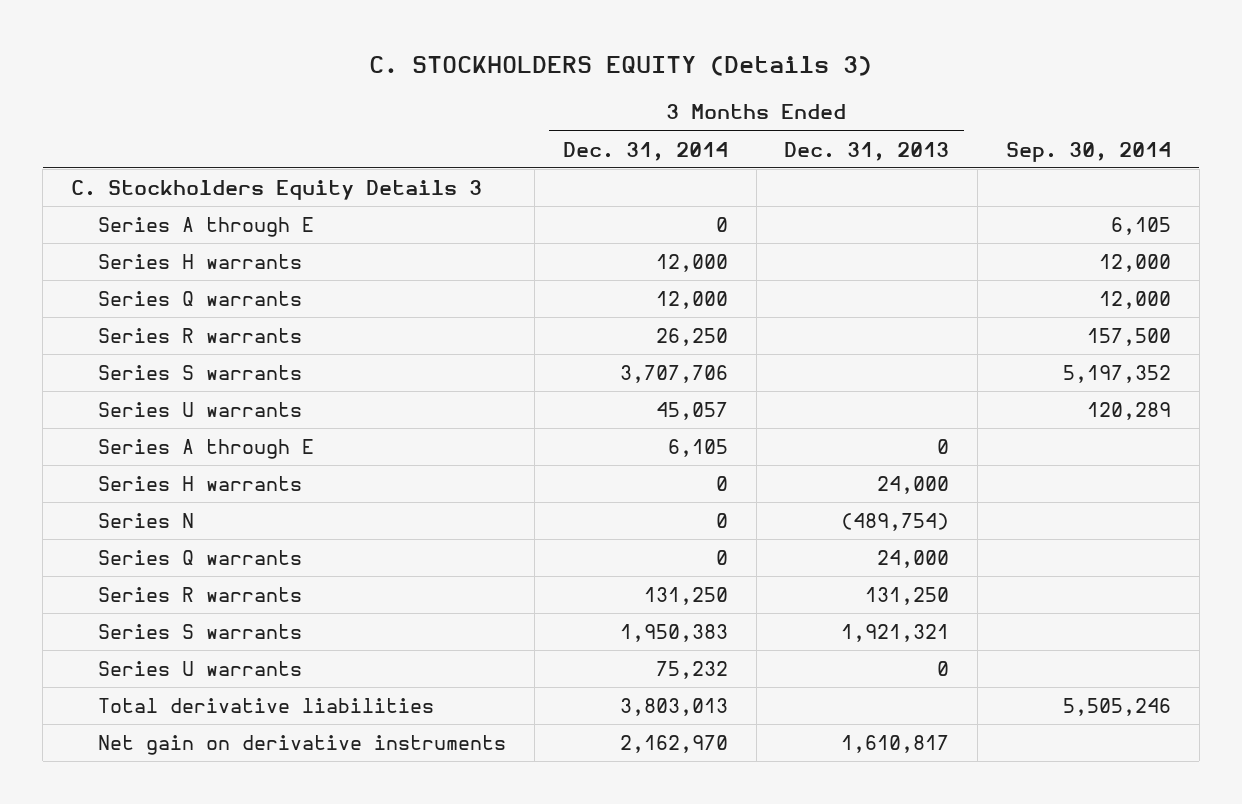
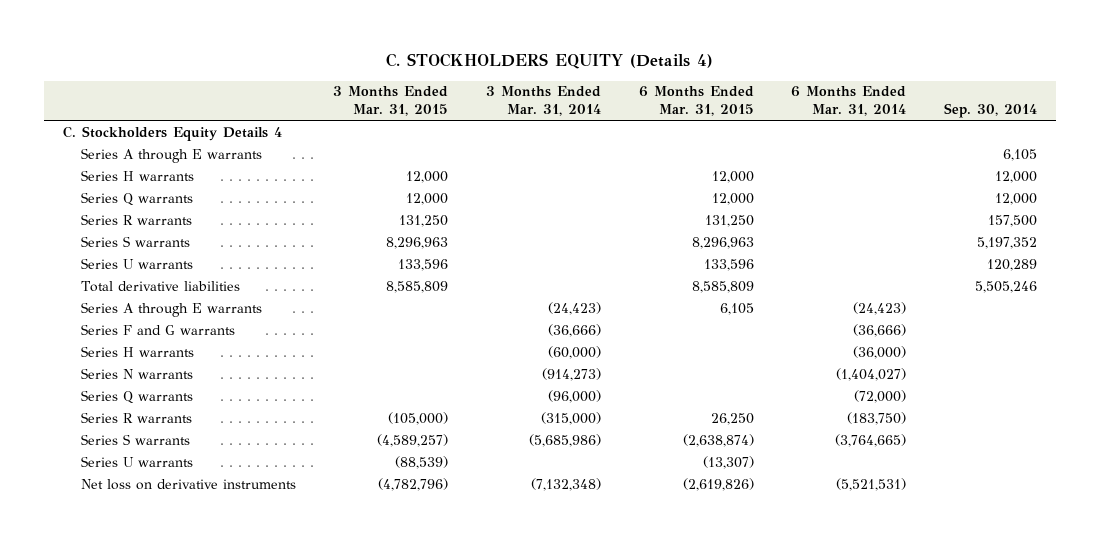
- C. STOCKHOLDERS EQUITY (Details 3)
+ C. STOCKHOLDERS EQUITY (Details 4)
- | 3 Months Ended Dec. 31, 2014 | 3 Months Ended Dec. 31, 2013 | Sep. 30, 2014
+ | 3 Months Ended Mar. 31, 2015 | 3 Months Ended Mar. 31, 2014 | 6 Months Ended Mar. 31, 2015 | 6 Months Ended Mar. 31, 2014 | Sep. 30, 2014
- C. Stockholders Equity Details 3
- Series A through E | 0 | | 6,105
+ C. Stockholders Equity Details 4
+ Series A through E warrants | | | | | 6,105
- Series A through E | 6,105 | 0 |
moved up: Total derivative liabilities | 8,585,809 | | 8,585,809 | | 5,505,246
+ Series A through E warrants | | (24,423) | 6,105 | (24,423) |
+ Series F and G warrants | | (36,666) | | (36,666) |
- Series N | 0 | (489,754) |
+ Series N warrants | | (914,273) | | (1,404,027) |
- Net gain on derivative instruments | 2,162,970 | 1,610,817 |
+ Net loss on derivative instruments | (4,782,796) | (7,132,348) | (2,619,826) | (5,521,531) |

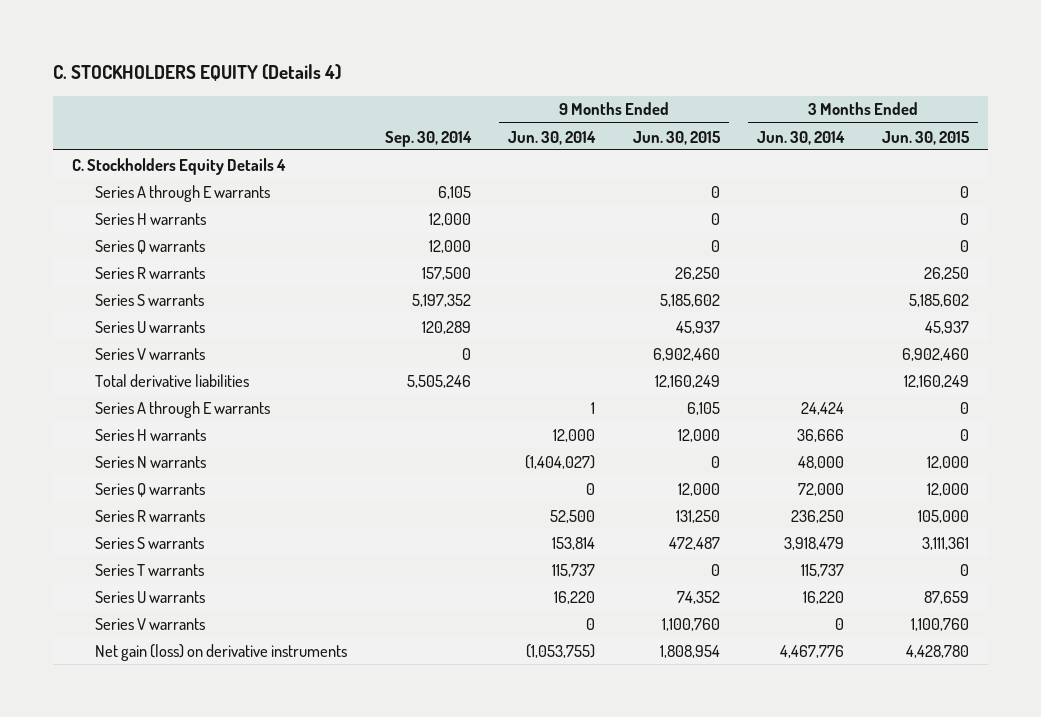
- | 3 Months Ended Mar. 31, 2015 | 3 Months Ended Mar. 31, 2014 | 6 Months Ended Mar. 31, 2015 | 6 Months Ended Mar. 31, 2014 | Sep. 30, 2014
+ | Sep. 30, 2014 | 9 Months Ended Jun. 30, 2014 | 9 Months Ended Jun. 30, 2015 | 3 Months Ended Jun. 30, 2014 | 3 Months Ended Jun. 30, 2015
+ Series V warrants | 0 | | 6,902,460 | | 6,902,460
- Series F and G warrants | | (36,666) | | (36,666) |
+ Series T warrants | | 115,737 | 0 | 115,737 | 0
- Net loss on derivative instruments | (4,782,796) | (7,132,348) | (2,619,826) | (5,521,531) |
+ Series V warrants | | 0 | 1,100,760 | 0 | 1,100,760
+ Net gain (loss) on derivative instruments | | (1,053,755) | 1,808,954 | 4,467,776 | 4,428,780

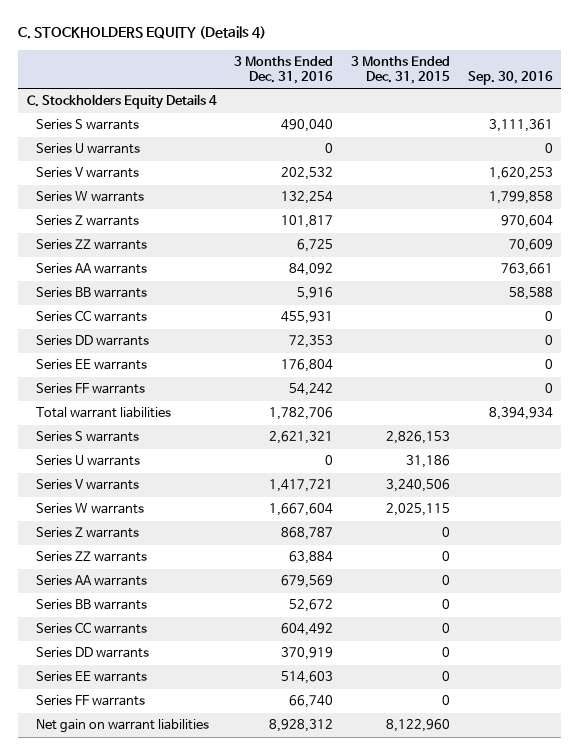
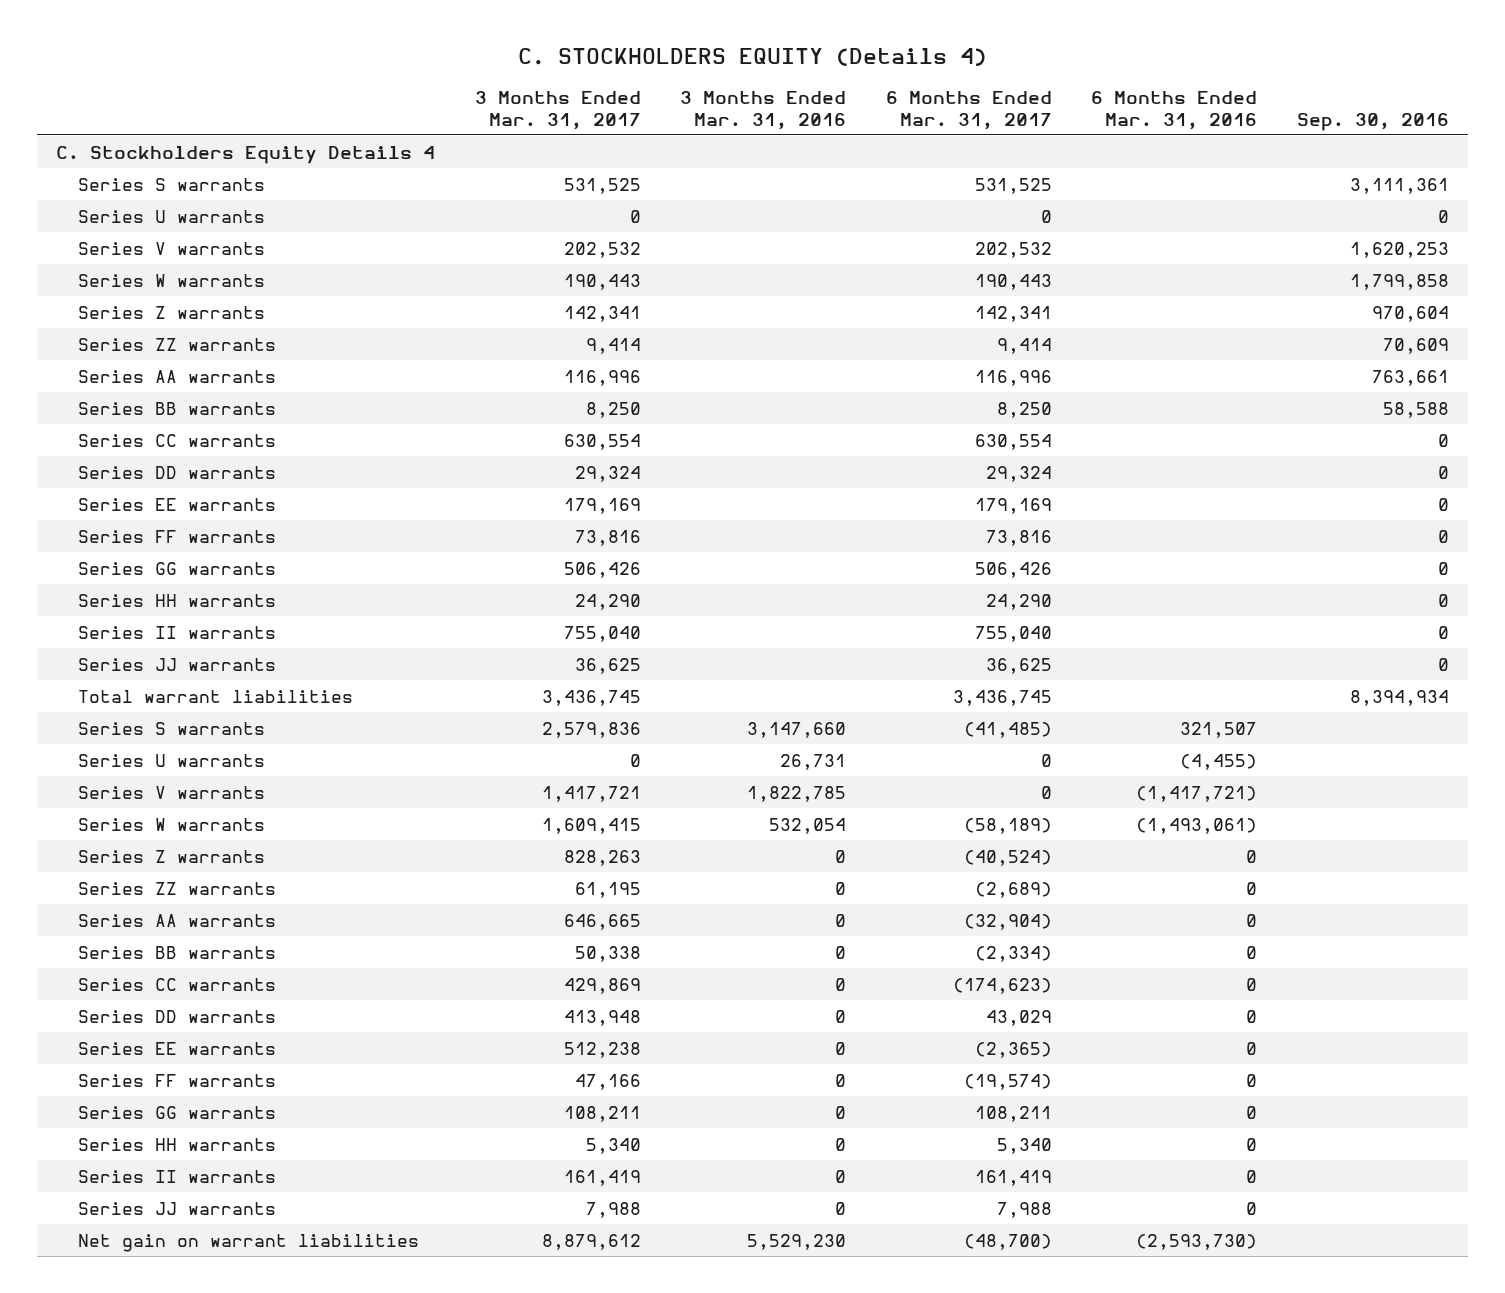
- | 3 Months Ended Dec. 31, 2016 | 3 Months Ended Dec. 31, 2015 | Sep. 30, 2016
+ | 3 Months Ended Mar. 31, 2017 | 3 Months Ended Mar. 31, 2016 | 6 Months Ended Mar. 31, 2017 | 6 Months Ended Mar. 31, 2016 | Sep. 30, 2016
+ Series GG warrants | 506,426 | | 506,426 | | 0
+ Series HH warrants | 24,290 | | 24,290 | | 0
+ Series II warrants | 755,040 | | 755,040 | | 0
+ Series JJ warrants | 36,625 | | 36,625 | | 0
+ Series GG warrants | 108,211 | 0 | 108,211 | 0 |
+ Series HH warrants | 5,340 | 0 | 5,340 | 0 |
+ Series II warrants | 161,419 | 0 | 161,419 | 0 |
+ Series JJ warrants | 7,988 | 0 | 7,988 | 0 |

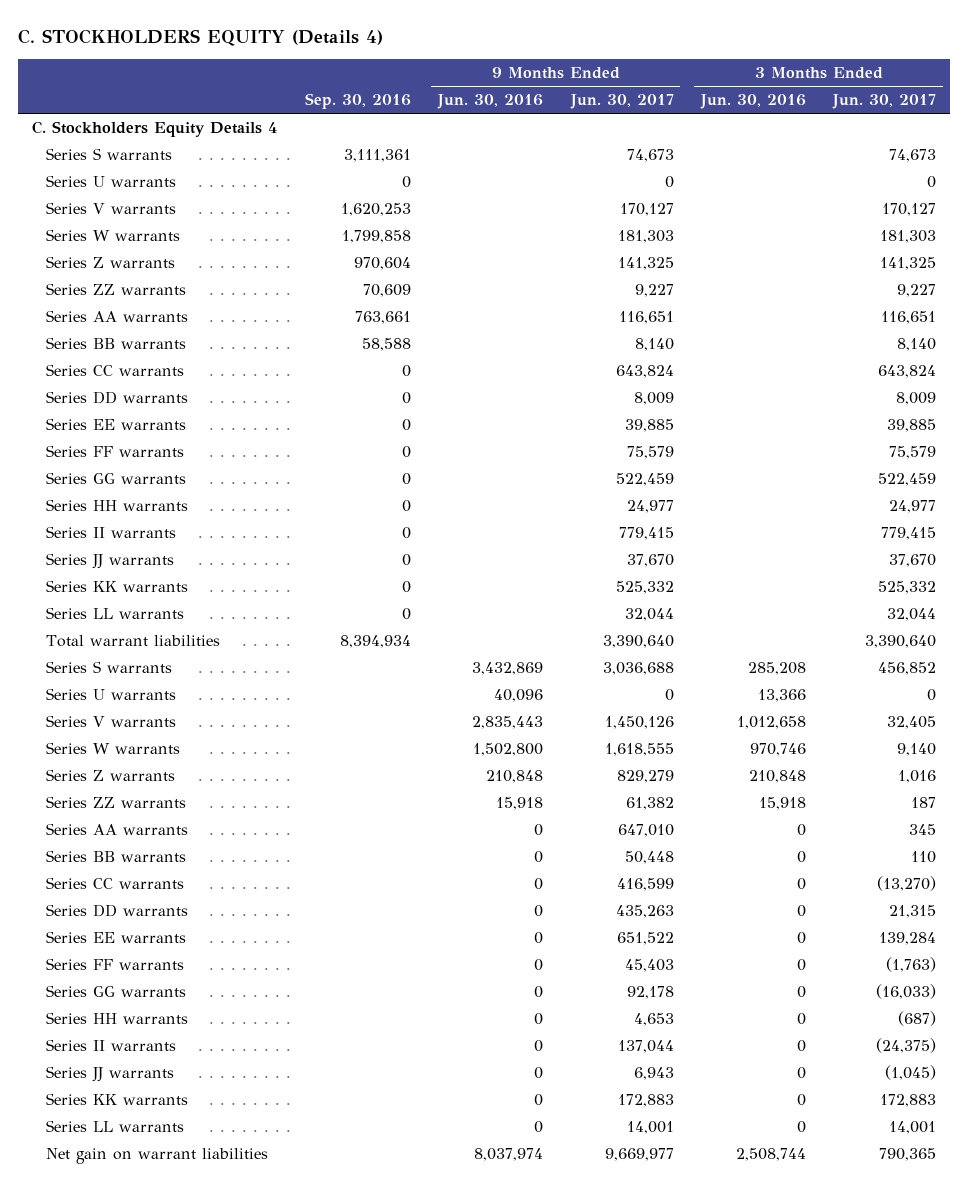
- | 3 Months Ended Mar. 31, 2017 | 3 Months Ended Mar. 31, 2016 | 6 Months Ended Mar. 31, 2017 | 6 Months Ended Mar. 31, 2016 | Sep. 30, 2016
+ | Sep. 30, 2016 | 9 Months Ended Jun. 30, 2016 | 9 Months Ended Jun. 30, 2017 | 3 Months Ended Jun. 30, 2016 | 3 Months Ended Jun. 30, 2017
+ Series KK warrants | 0 | | 525,332 | | 525,332
+ Series LL warrants | 0 | | 32,044 | | 32,044
+ Series KK warrants | | 0 | 172,883 | 0 | 172,883
+ Series LL warrants | | 0 | 14,001 | 0 | 14,001

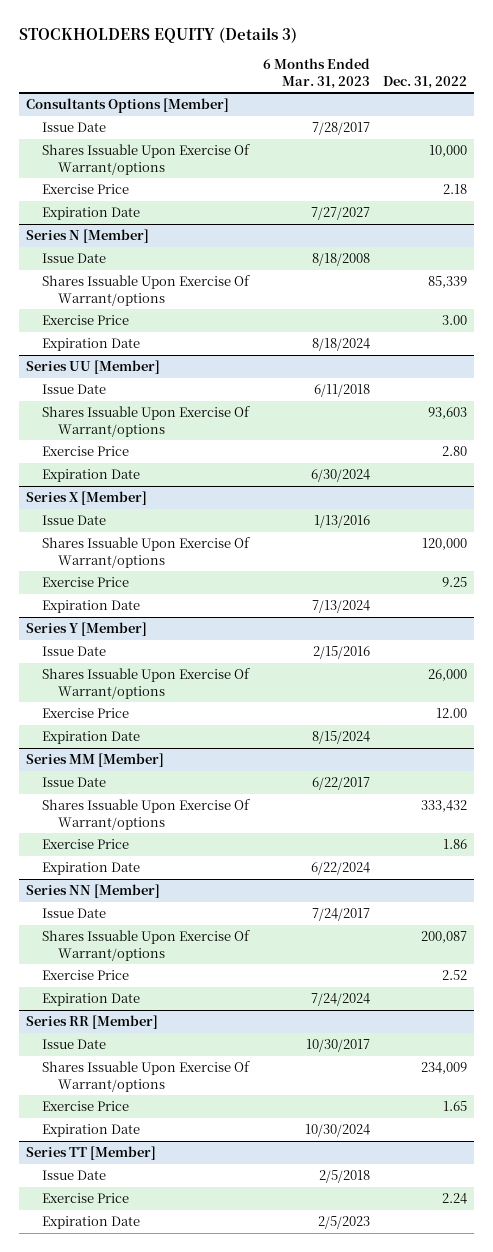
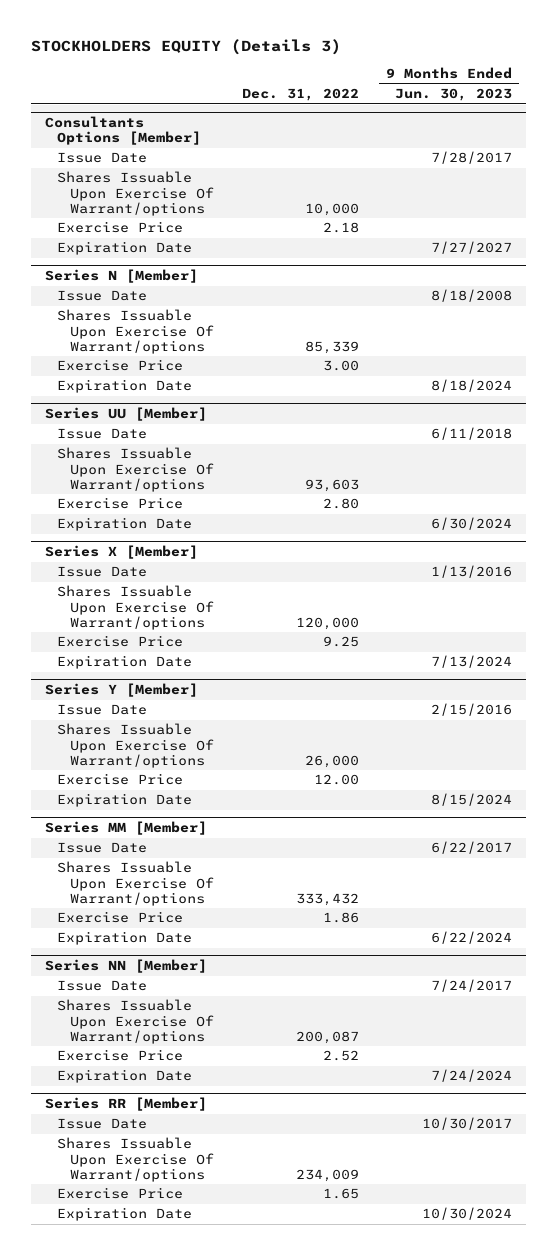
- | 6 Months Ended Mar. 31, 2023 | Dec. 31, 2022
+ | Dec. 31, 2022 | 9 Months Ended Jun. 30, 2023
- Series TT [Member]
- Issue Date | 2/5/2018 |
- Exercise Price | | 2.24
- Expiration Date | 2/5/2023 |

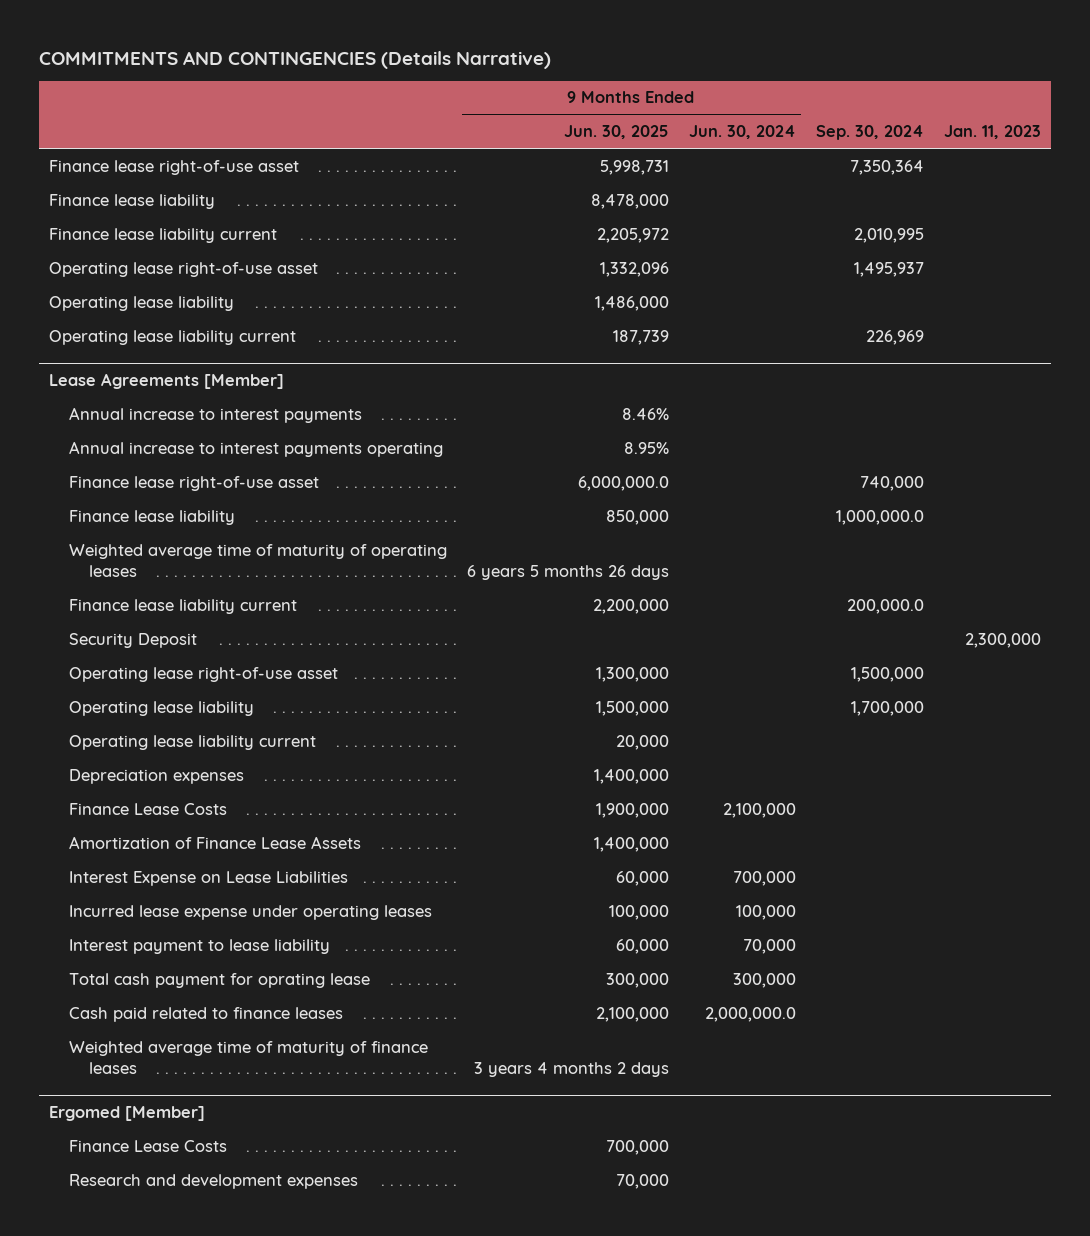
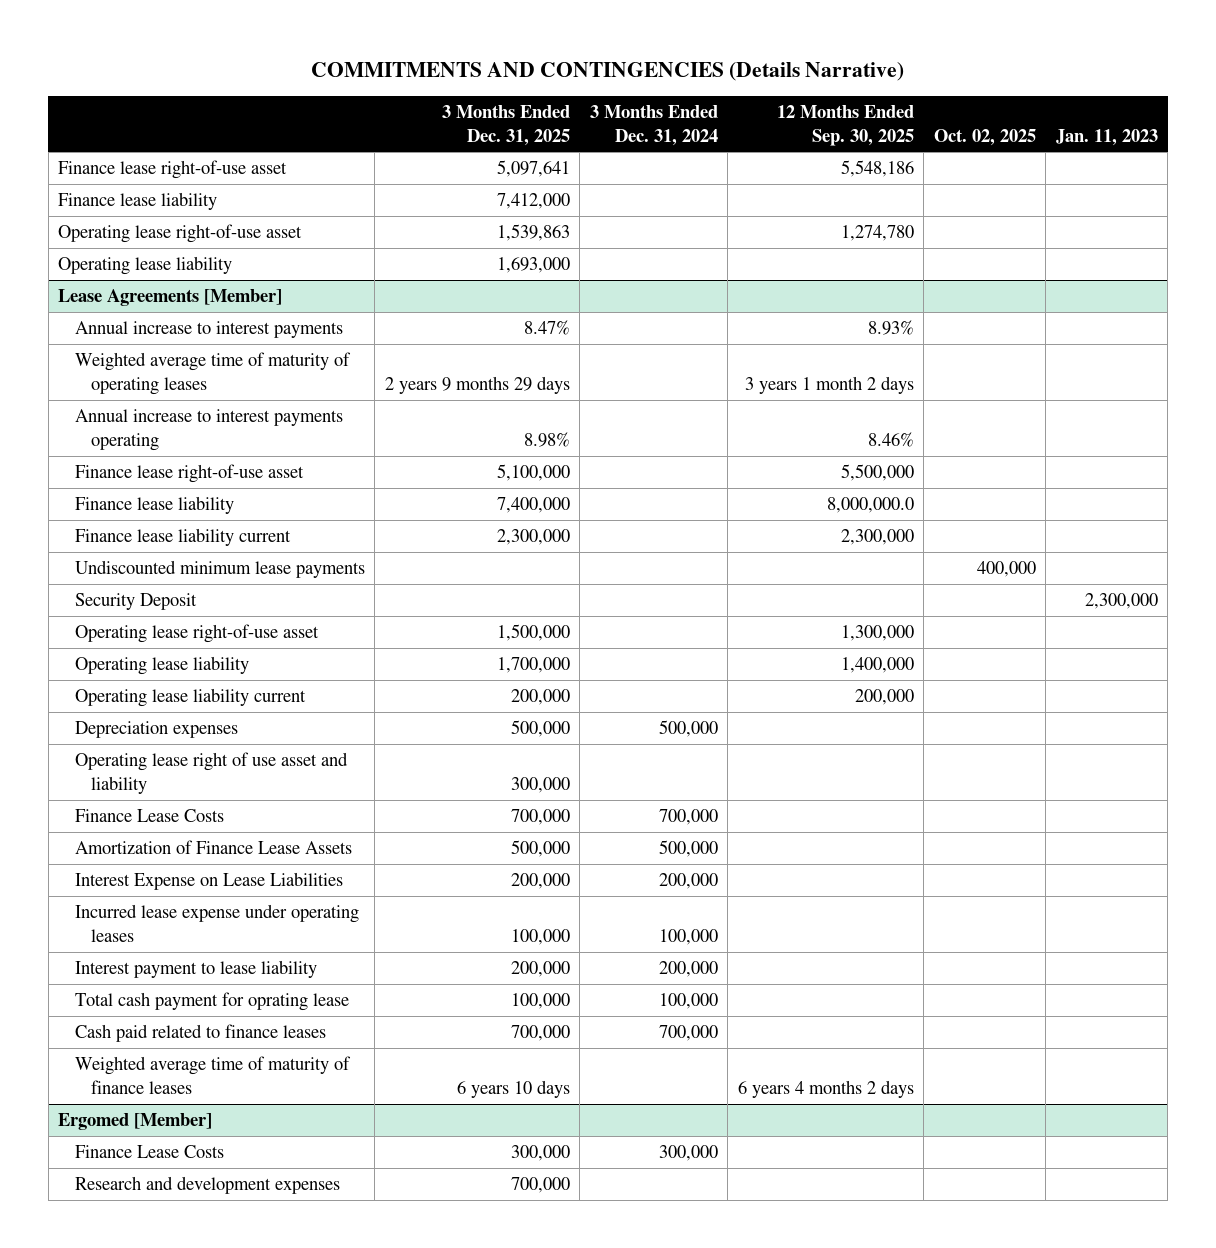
- | 9 Months Ended Jun. 30, 2025 | 9 Months Ended Jun. 30, 2024 | Sep. 30, 2024 | Jan. 11, 2023
+ | 3 Months Ended Dec. 31, 2025 | 3 Months Ended Dec. 31, 2024 | 12 Months Ended Sep. 30, 2025 | Oct. 02, 2025 | Jan. 11, 2023
- Finance lease liability current | 2,205,972 | | 2,010,995 |
- Operating lease liability current | 187,739 | | 226,969 |
@ Lease Agreements [Member]
moved up: Weighted average time of maturity of operating leases | 2 years 9 months 29 days | | 3 years 1 month 2 days | |
+ Undiscounted minimum lease payments | | | | 400,000 |
+ Operating lease right of use asset and liability | 300,000 | | | |

